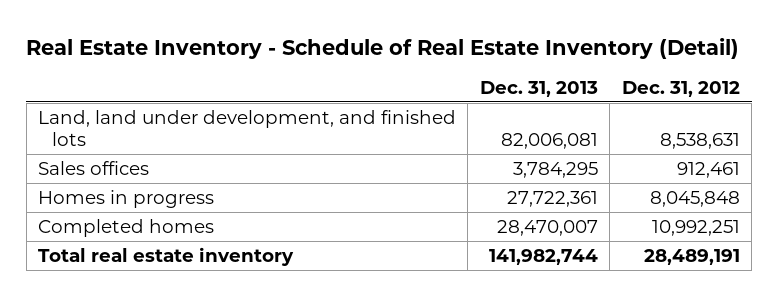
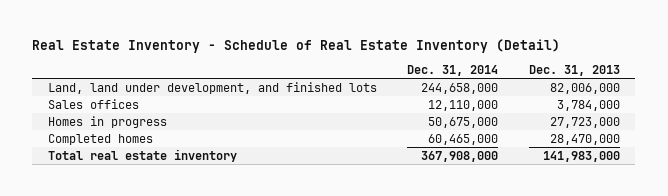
- | Dec. 31, 2013 | Dec. 31, 2012
+ | Dec. 31, 2014 | Dec. 31, 2013
- Land, land under development, and finished lots | 82,006,081 | 8,538,631
- Sales offices | 3,784,295 | 912,461
- Homes in progress | 27,722,361 | 8,045,848
- Completed homes | 28,470,007 | 10,992,251
- Total real estate inventory | 141,982,744 | 28,489,191
+ Land, land under development, and finished lots | 244,658,000 | 82,006,000
+ Sales offices | 12,110,000 | 3,784,000
+ Homes in progress | 50,675,000 | 27,723,000
+ Completed homes | 60,465,000 | 28,470,000
+ Total real estate inventory | 367,908,000 | 141,983,000

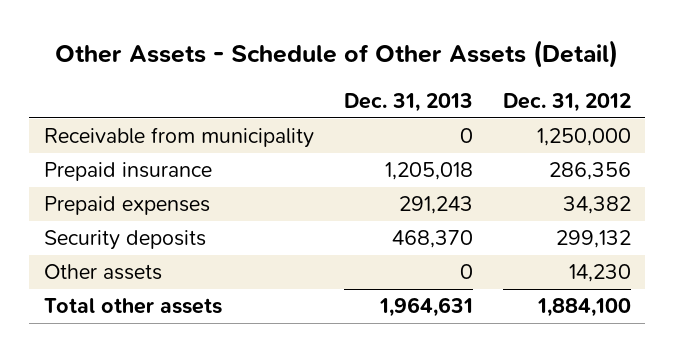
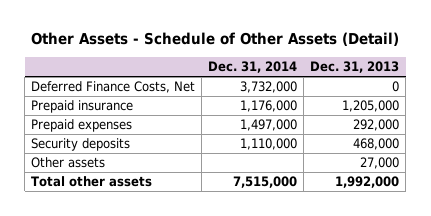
- | Dec. 31, 2013 | Dec. 31, 2012
+ | Dec. 31, 2014 | Dec. 31, 2013
- Receivable from municipality | 0 | 1,250,000
- Prepaid insurance | 1,205,018 | 286,356
- Prepaid expenses | 291,243 | 34,382
- Security deposits | 468,370 | 299,132
- Other assets | 0 | 14,230
- Total other assets | 1,964,631 | 1,884,100
+ Deferred Finance Costs, Net | 3,732,000 | 0
+ Prepaid insurance | 1,176,000 | 1,205,000
+ Prepaid expenses | 1,497,000 | 292,000
+ Security deposits | 1,110,000 | 468,000
+ Other assets | | 27,000
+ Total other assets | 7,515,000 | 1,992,000

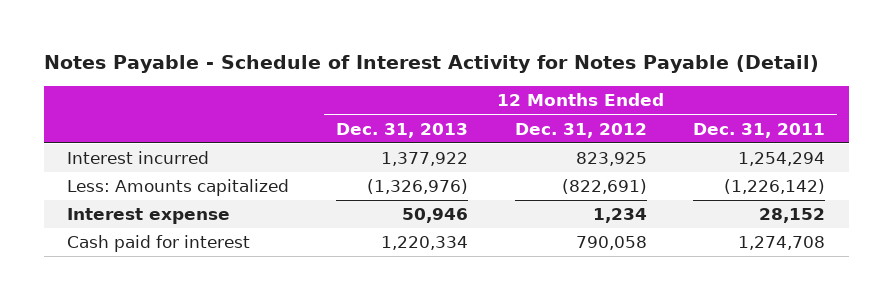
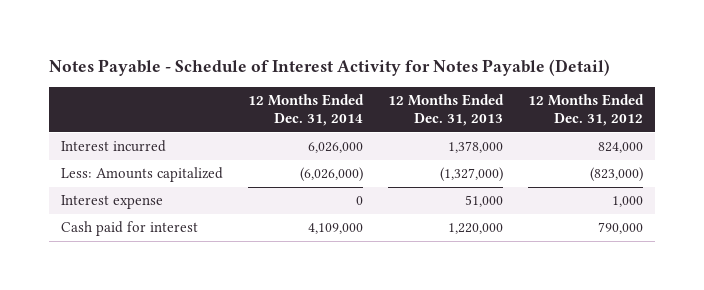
- | 12 Months Ended Dec. 31, 2013 | 12 Months Ended Dec. 31, 2012 | 12 Months Ended Dec. 31, 2011
+ | 12 Months Ended Dec. 31, 2014 | 12 Months Ended Dec. 31, 2013 | 12 Months Ended Dec. 31, 2012
- Interest incurred | 1,377,922 | 823,925 | 1,254,294
- Less: Amounts capitalized | (1,326,976) | (822,691) | (1,226,142)
- Interest expense | 50,946 | 1,234 | 28,152
- Cash paid for interest | 1,220,334 | 790,058 | 1,274,708
+ Interest incurred | 6,026,000 | 1,378,000 | 824,000
+ Less: Amounts capitalized | (6,026,000) | (1,327,000) | (823,000)
+ Interest expense | 0 | 51,000 | 1,000
+ Cash paid for interest | 4,109,000 | 1,220,000 | 790,000

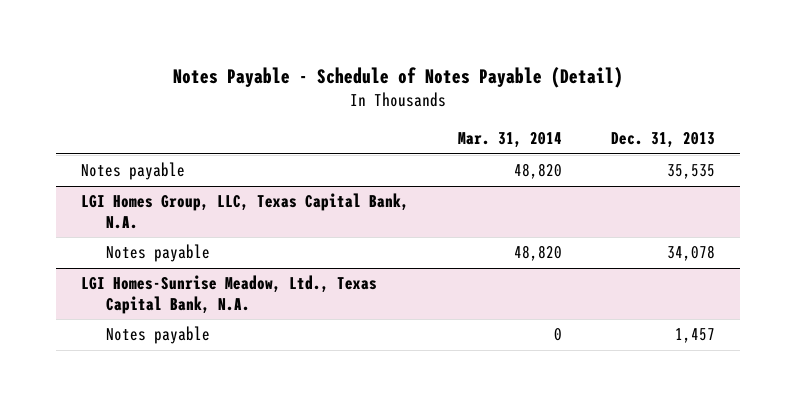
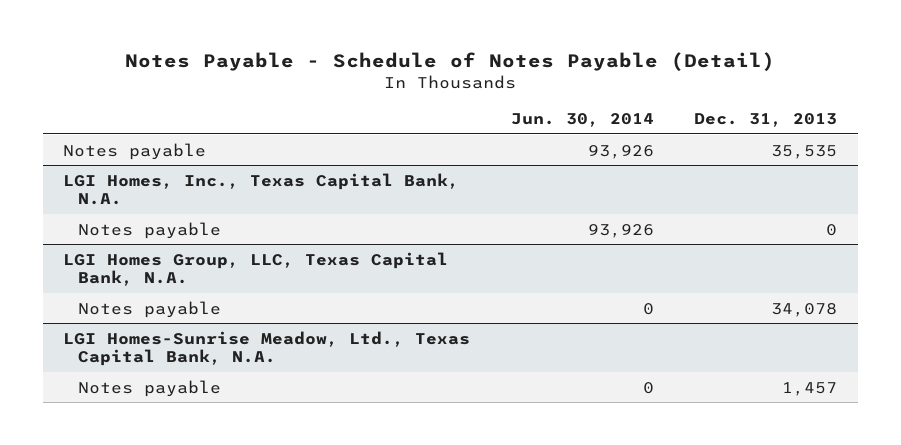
- | Mar. 31, 2014 | Dec. 31, 2013
+ | Jun. 30, 2014 | Dec. 31, 2013
+ LGI Homes, Inc., Texas Capital Bank, N.A.
+ Notes payable | 93,926 | 0

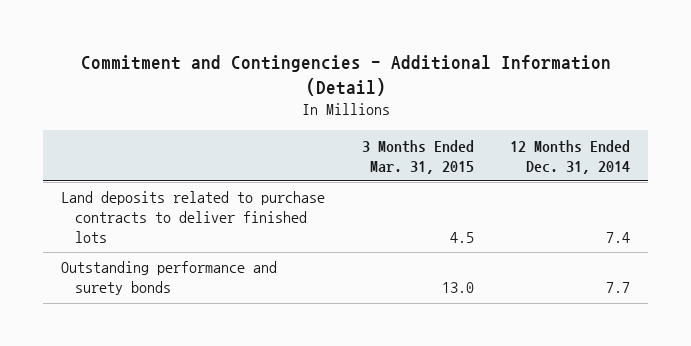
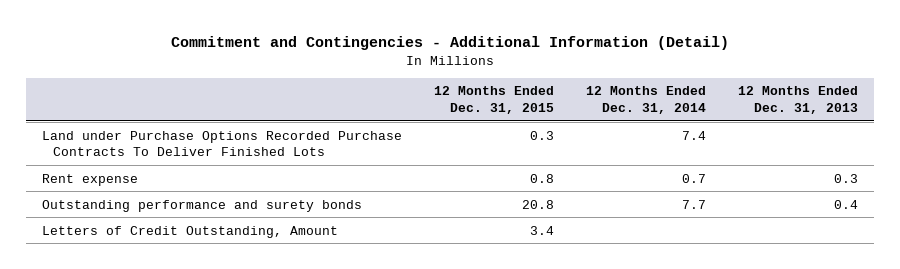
- | 3 Months Ended Mar. 31, 2015 | 12 Months Ended Dec. 31, 2014
+ | 12 Months Ended Dec. 31, 2015 | 12 Months Ended Dec. 31, 2014 | 12 Months Ended Dec. 31, 2013
- Land deposits related to purchase contracts to deliver finished lots | 4.5 | 7.4
+ Land under Purchase Options Recorded Purchase Contracts To Deliver Finished Lots | 0.3 | 7.4 |
+ Rent expense | 0.8 | 0.7 | 0.3
+ Letters of Credit Outstanding, Amount | 3.4 | |

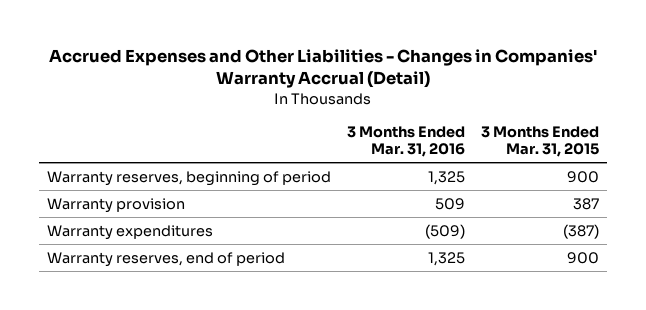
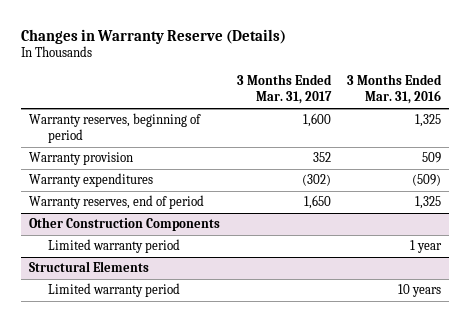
- Accrued Expenses and Other Liabilities - Changes in Companies' Warranty Accrual (Detail)
+ Changes in Warranty Reserve (Details)
- | 3 Months Ended Mar. 31, 2016 | 3 Months Ended Mar. 31, 2015
+ | 3 Months Ended Mar. 31, 2017 | 3 Months Ended Mar. 31, 2016
+ Other Construction Components
+ Limited warranty period | | 1 year
+ Structural Elements
+ Limited warranty period | | 10 years

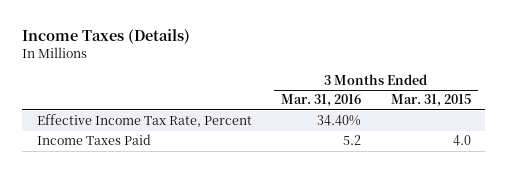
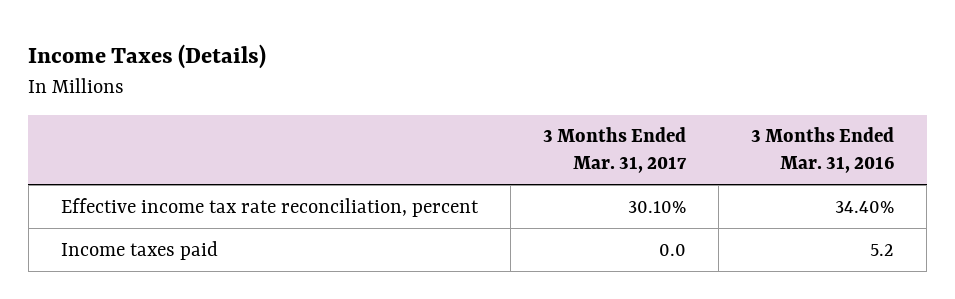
- | 3 Months Ended Mar. 31, 2016 | 3 Months Ended Mar. 31, 2015
+ | 3 Months Ended Mar. 31, 2017 | 3 Months Ended Mar. 31, 2016
- Effective Income Tax Rate, Percent | 34.40% |
- Income Taxes Paid | 5.2 | 4.0
+ Effective income tax rate reconciliation, percent | 30.10% | 34.40%
+ Income taxes paid | 0.0 | 5.2

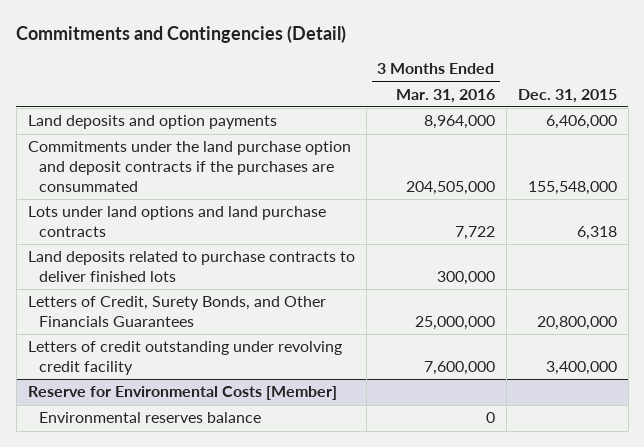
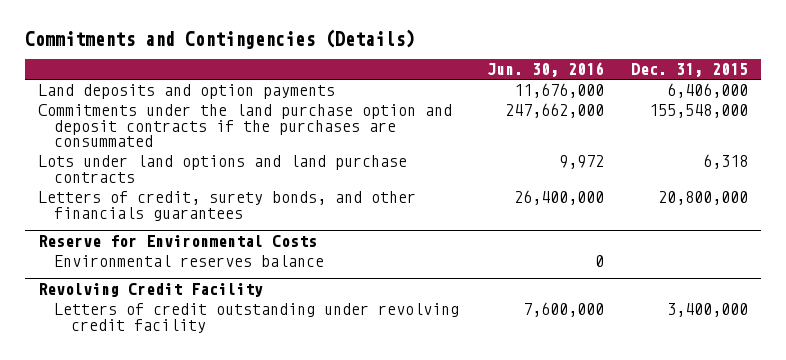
- Commitments and Contingencies (Detail)
+ Commitments and Contingencies (Details)
- | 3 Months Ended Mar. 31, 2016 | Dec. 31, 2015
+ | Jun. 30, 2016 | Dec. 31, 2015
- Land deposits related to purchase contracts to deliver finished lots | 300,000 |
- Letters of Credit, Surety Bonds, and Other Financials Guarantees | 25,000,000 | 20,800,000
- Letters of credit outstanding under revolving credit facility | 7,600,000 | 3,400,000
- Reserve for Environmental Costs [Member]
+ Letters of credit, surety bonds, and other financials guarantees | 26,400,000 | 20,800,000
+ Reserve for Environmental Costs
+ Revolving Credit Facility
+ Letters of credit outstanding under revolving credit facility | 7,600,000 | 3,400,000

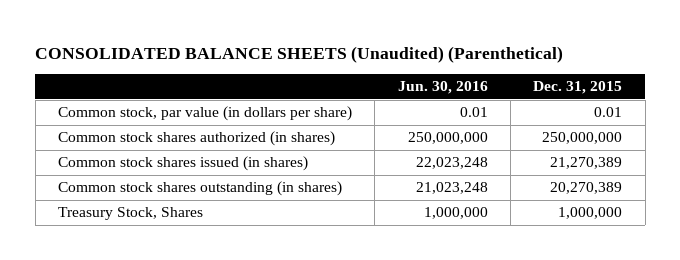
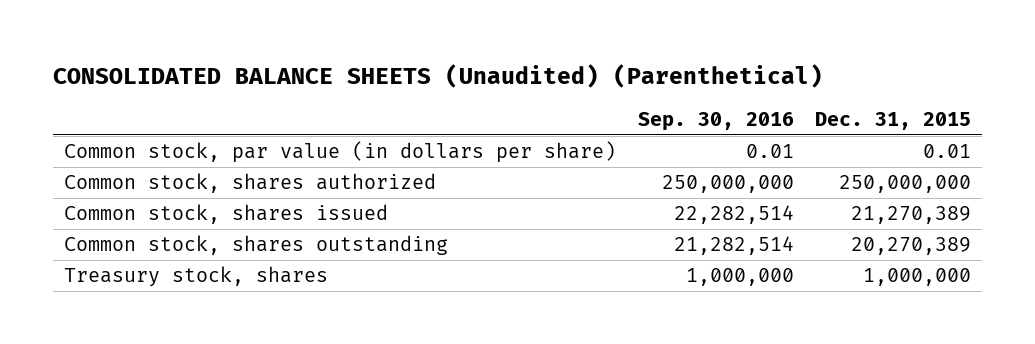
- | Jun. 30, 2016 | Dec. 31, 2015
+ | Sep. 30, 2016 | Dec. 31, 2015
- Common stock shares authorized (in shares) | 250,000,000 | 250,000,000
- Common stock shares issued (in shares) | 22,023,248 | 21,270,389
- Common stock shares outstanding (in shares) | 21,023,248 | 20,270,389
- Treasury Stock, Shares | 1,000,000 | 1,000,000
+ Common stock, shares authorized | 250,000,000 | 250,000,000
+ Common stock, shares issued | 22,282,514 | 21,270,389
+ Common stock, shares outstanding | 21,282,514 | 20,270,389
+ Treasury stock, shares | 1,000,000 | 1,000,000

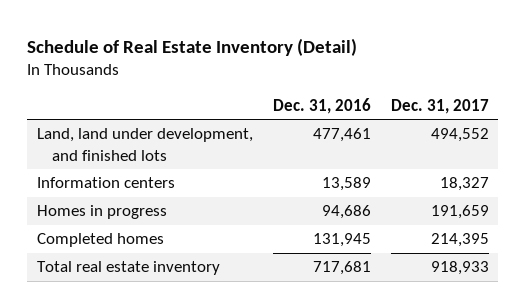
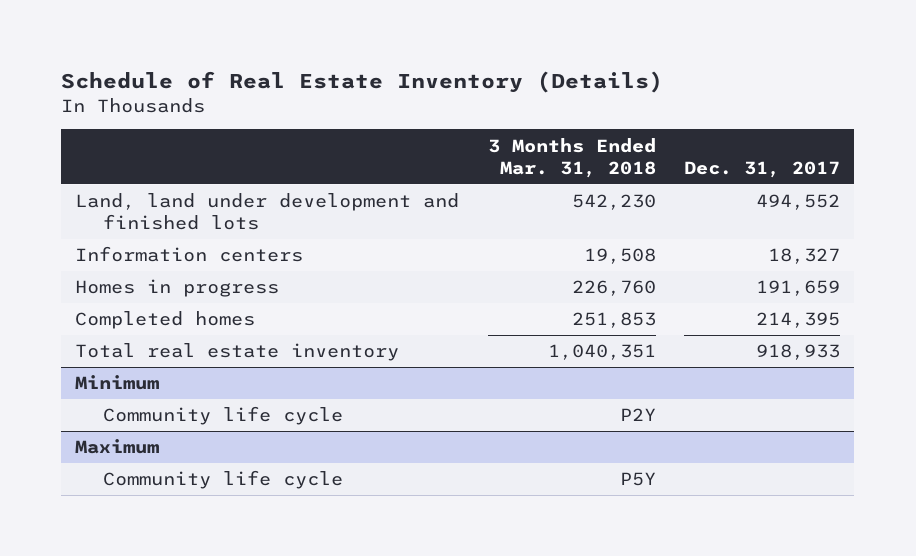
- Schedule of Real Estate Inventory (Detail)
+ Schedule of Real Estate Inventory (Details)
- | Dec. 31, 2016 | Dec. 31, 2017
+ | 3 Months Ended Mar. 31, 2018 | Dec. 31, 2017
- Land, land under development, and finished lots | 477,461 | 494,552
+ Land, land under development and finished lots | 542,230 | 494,552
+ Minimum
+ Community life cycle | P2Y |
+ Maximum
+ Community life cycle | P5Y |

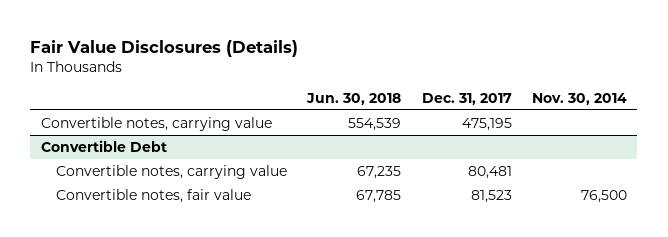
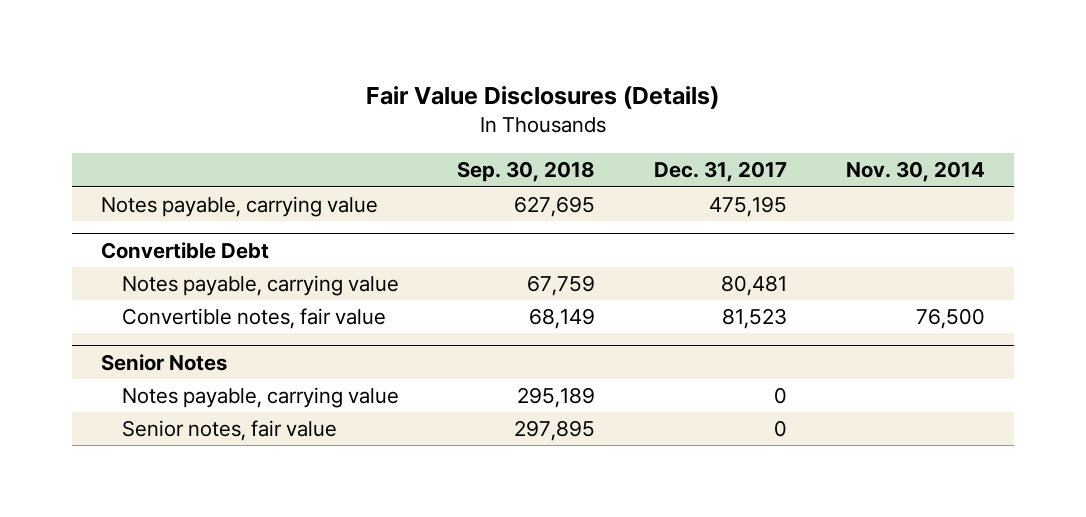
- | Jun. 30, 2018 | Dec. 31, 2017 | Nov. 30, 2014
+ | Sep. 30, 2018 | Dec. 31, 2017 | Nov. 30, 2014
- Convertible notes, carrying value | 554,539 | 475,195 |
+ Notes payable, carrying value | 627,695 | 475,195 |
@ Convertible Debt
- Convertible notes, carrying value | 67,235 | 80,481 |
+ Notes payable, carrying value | 67,759 | 80,481 |
+ Senior Notes
+ Notes payable, carrying value | 295,189 | 0 |
+ Senior notes, fair value | 297,895 | 0 |

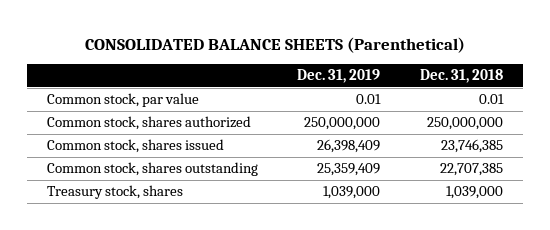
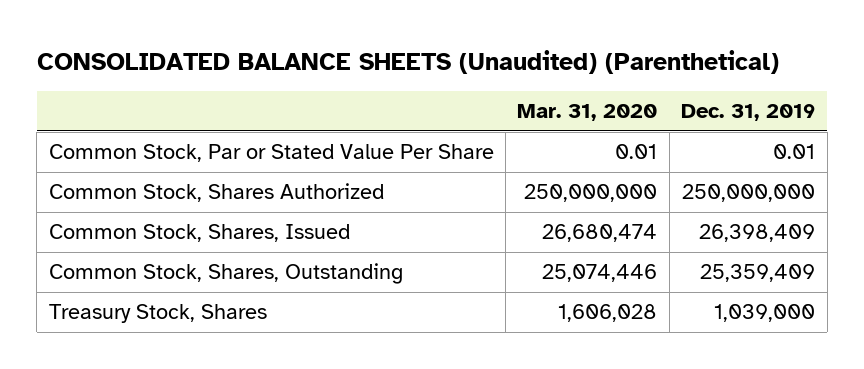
- CONSOLIDATED BALANCE SHEETS (Parenthetical)
+ CONSOLIDATED BALANCE SHEETS (Unaudited) (Parenthetical)
- | Dec. 31, 2019 | Dec. 31, 2018
+ | Mar. 31, 2020 | Dec. 31, 2019
- Common stock, par value | 0.01 | 0.01
- Common stock, shares authorized | 250,000,000 | 250,000,000
- Common stock, shares issued | 26,398,409 | 23,746,385
- Common stock, shares outstanding | 25,359,409 | 22,707,385
- Treasury stock, shares | 1,039,000 | 1,039,000
+ Common Stock, Par or Stated Value Per Share | 0.01 | 0.01
+ Common Stock, Shares Authorized | 250,000,000 | 250,000,000
+ Common Stock, Shares, Issued | 26,680,474 | 26,398,409
+ Common Stock, Shares, Outstanding | 25,074,446 | 25,359,409
+ Treasury Stock, Shares | 1,606,028 | 1,039,000

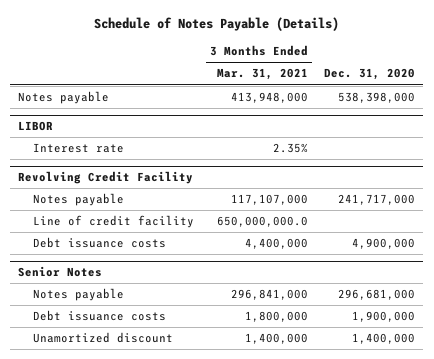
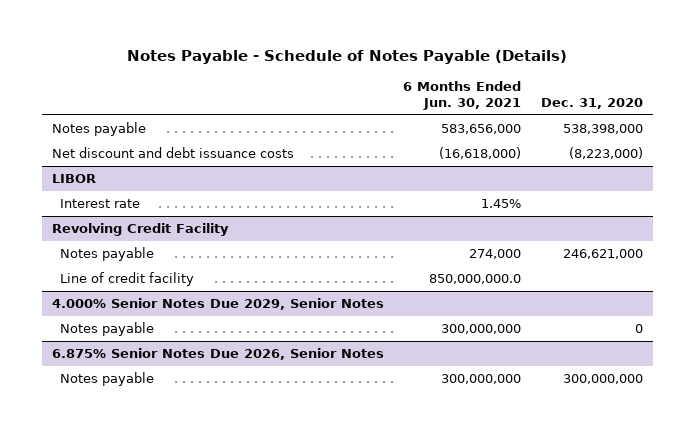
- Schedule of Notes Payable (Details)
+ Notes Payable - Schedule of Notes Payable (Details)
- | 3 Months Ended Mar. 31, 2021 | Dec. 31, 2020
+ | 6 Months Ended Jun. 30, 2021 | Dec. 31, 2020
+ Net discount and debt issuance costs | (16,618,000) | (8,223,000)
@ Revolving Credit Facility
- Notes payable | 117,107,000 | 241,717,000
+ Notes payable | 274,000 | 246,621,000
- Debt issuance costs | 4,400,000 | 4,900,000
- Senior Notes
- Notes payable | 296,841,000 | 296,681,000
- Debt issuance costs | 1,800,000 | 1,900,000
- Unamortized discount | 1,400,000 | 1,400,000
+ 4.000% Senior Notes Due 2029, Senior Notes
+ Notes payable | 300,000,000 | 0
+ 6.875% Senior Notes Due 2026, Senior Notes
+ Notes payable | 300,000,000 | 300,000,000

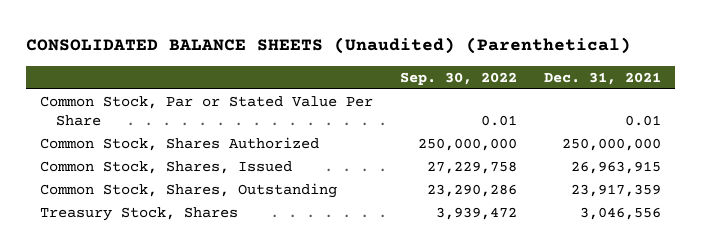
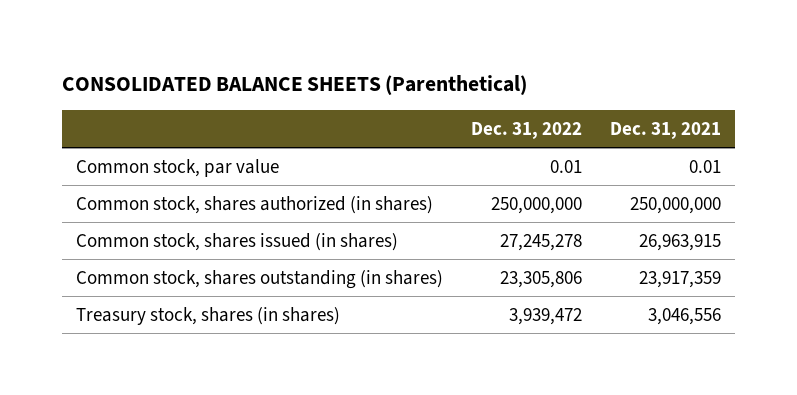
- CONSOLIDATED BALANCE SHEETS (Unaudited) (Parenthetical)
+ CONSOLIDATED BALANCE SHEETS (Parenthetical)
- | Sep. 30, 2022 | Dec. 31, 2021
+ | Dec. 31, 2022 | Dec. 31, 2021
- Common Stock, Par or Stated Value Per Share | 0.01 | 0.01
- Common Stock, Shares Authorized | 250,000,000 | 250,000,000
- Common Stock, Shares, Issued | 27,229,758 | 26,963,915
- Common Stock, Shares, Outstanding | 23,290,286 | 23,917,359
- Treasury Stock, Shares | 3,939,472 | 3,046,556
+ Common stock, par value | 0.01 | 0.01
+ Common stock, shares authorized (in shares) | 250,000,000 | 250,000,000
+ Common stock, shares issued (in shares) | 27,245,278 | 26,963,915
+ Common stock, shares outstanding (in shares) | 23,305,806 | 23,917,359
+ Treasury stock, shares (in shares) | 3,939,472 | 3,046,556

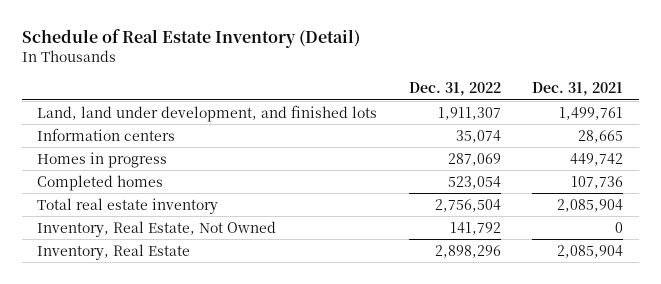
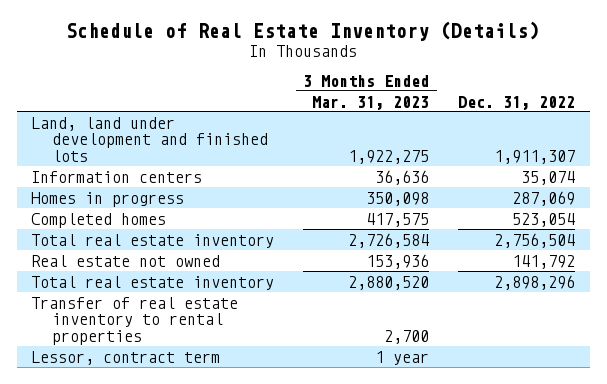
- Schedule of Real Estate Inventory (Detail)
+ Schedule of Real Estate Inventory (Details)
- | Dec. 31, 2022 | Dec. 31, 2021
+ | 3 Months Ended Mar. 31, 2023 | Dec. 31, 2022
- Land, land under development, and finished lots | 1,911,307 | 1,499,761
+ Land, land under development and finished lots | 1,922,275 | 1,911,307
- Inventory, Real Estate, Not Owned | 141,792 | 0
- Inventory, Real Estate | 2,898,296 | 2,085,904
+ Real estate not owned | 153,936 | 141,792
+ Total real estate inventory | 2,880,520 | 2,898,296
+ Transfer of real estate inventory to rental properties | 2,700 |
+ Lessor, contract term | 1 year |

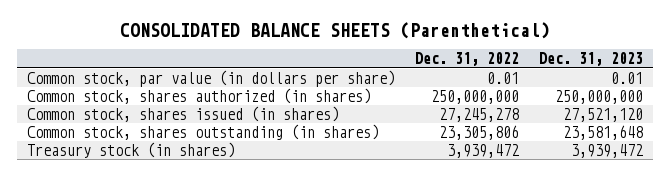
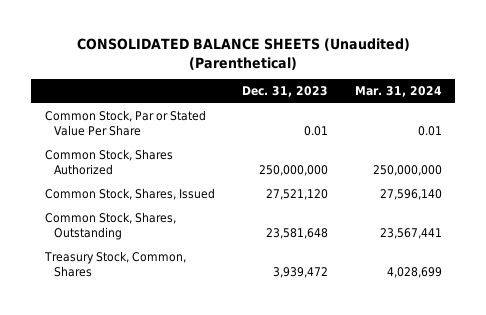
- CONSOLIDATED BALANCE SHEETS (Parenthetical)
+ CONSOLIDATED BALANCE SHEETS (Unaudited) (Parenthetical)
- | Dec. 31, 2022 | Dec. 31, 2023
+ | Dec. 31, 2023 | Mar. 31, 2024
- Common stock, par value (in dollars per share) | 0.01 | 0.01
- Common stock, shares authorized (in shares) | 250,000,000 | 250,000,000
- Common stock, shares issued (in shares) | 27,245,278 | 27,521,120
- Common stock, shares outstanding (in shares) | 23,305,806 | 23,581,648
- Treasury stock (in shares) | 3,939,472 | 3,939,472
+ Common Stock, Par or Stated Value Per Share | 0.01 | 0.01
+ Common Stock, Shares Authorized | 250,000,000 | 250,000,000
+ Common Stock, Shares, Issued | 27,521,120 | 27,596,140
+ Common Stock, Shares, Outstanding | 23,581,648 | 23,567,441
+ Treasury Stock, Common, Shares | 3,939,472 | 4,028,699

